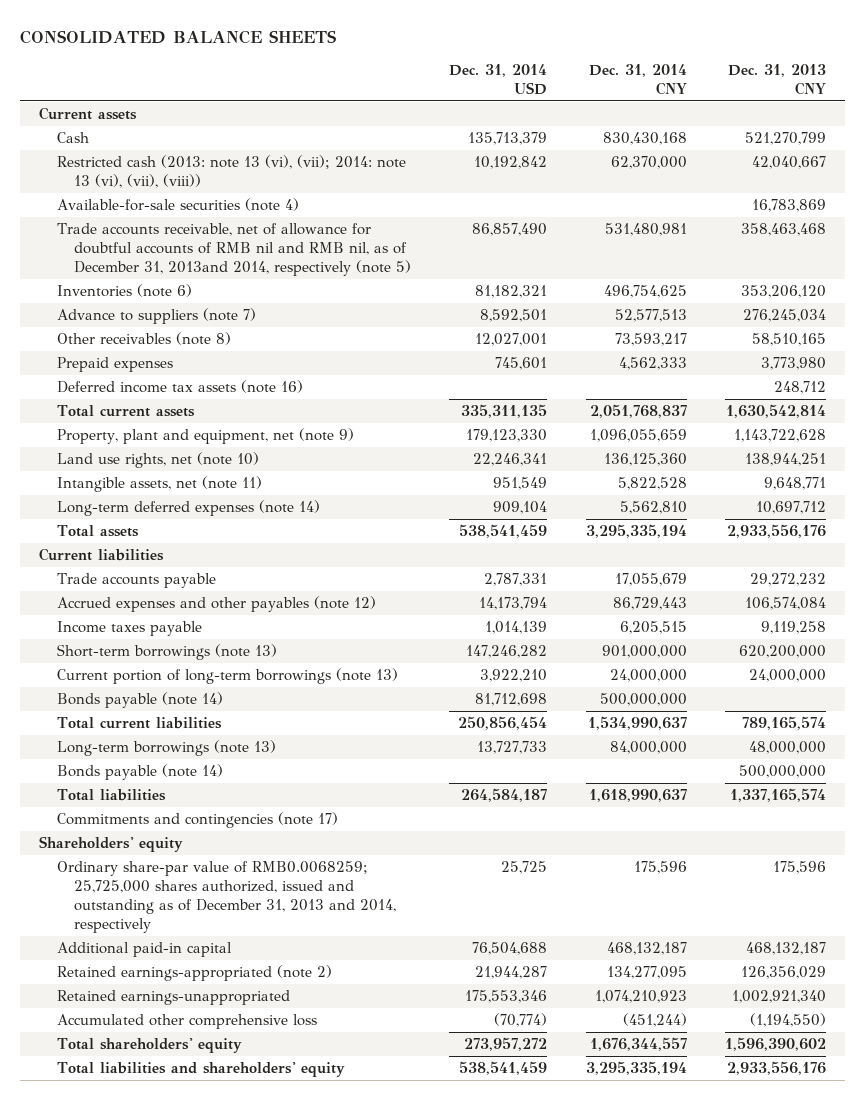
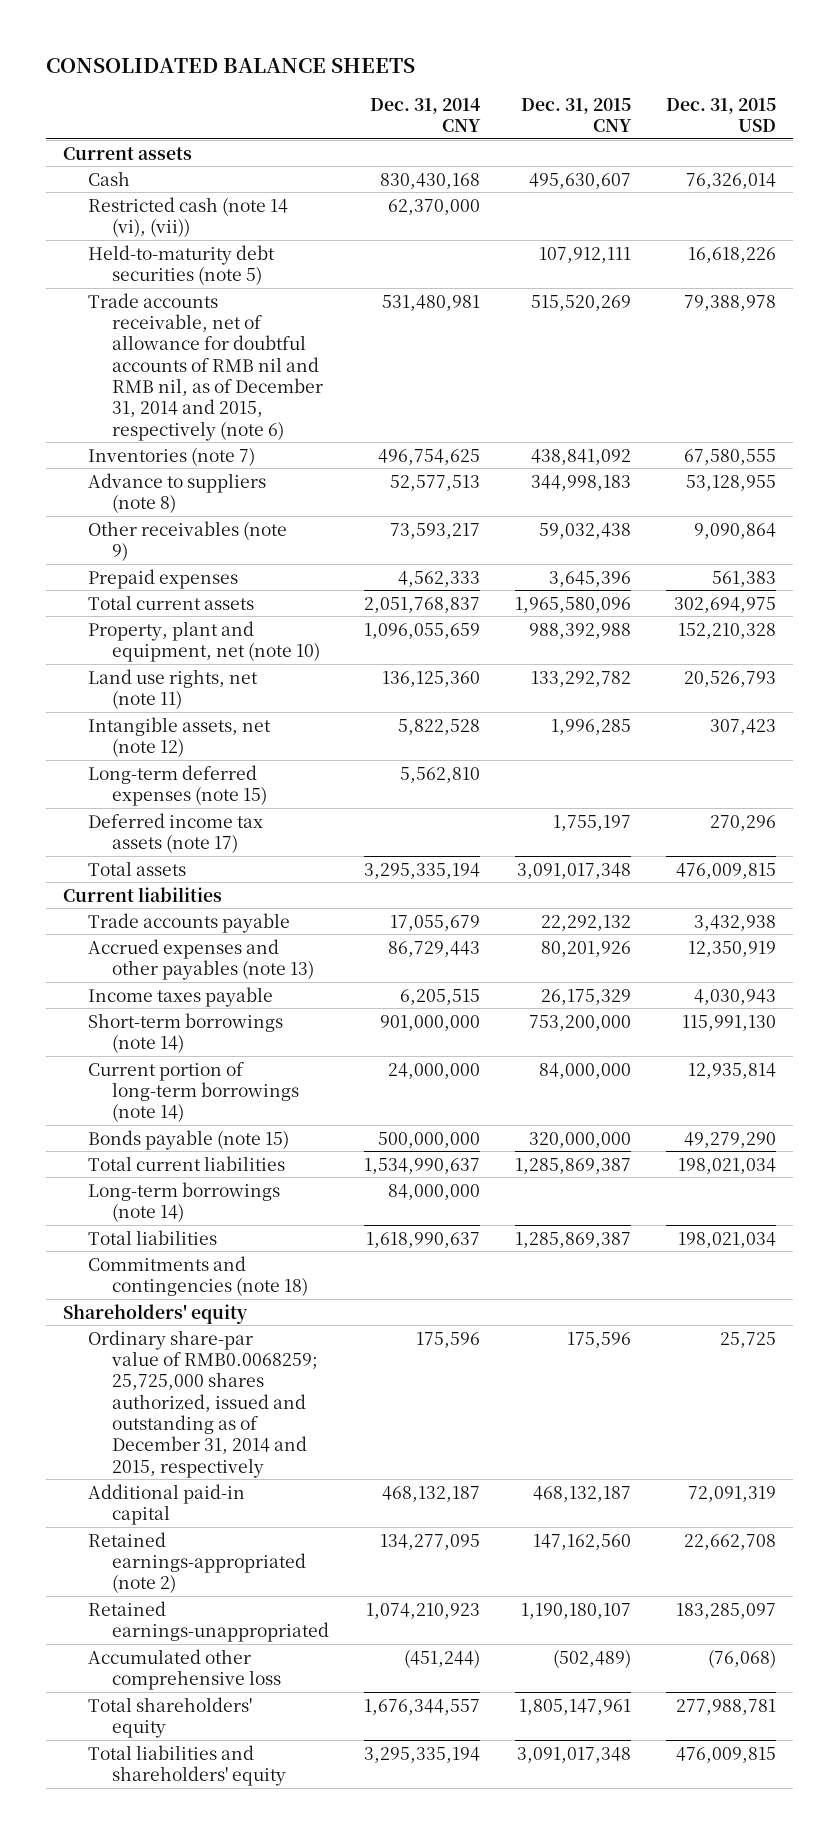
- | Dec. 31, 2014 USD | Dec. 31, 2014 CNY | Dec. 31, 2013 CNY
+ | Dec. 31, 2014 CNY | Dec. 31, 2015 CNY | Dec. 31, 2015 USD
- Restricted cash (2013: note 13 (vi), (vii); 2014: note 13 (vi), (vii), (viii)) | 10,192,842 | 62,370,000 | 42,040,667
- Available-for-sale securities (note 4) | | | 16,783,869
- Trade accounts receivable, net of allowance for doubtful accounts of RMB nil and RMB nil, as of December 31, 2013and 2014, respectively (note 5) | 86,857,490 | 531,480,981 | 358,463,468
- Inventories (note 6) | 81,182,321 | 496,754,625 | 353,206,120
- Advance to suppliers (note 7) | 8,592,501 | 52,577,513 | 276,245,034
- Other receivables (note 8) | 12,027,001 | 73,593,217 | 58,510,165
+ Restricted cash (note 14 (vi), (vii)) | 62,370,000 | |
+ Held-to-maturity debt securities (note 5) | | 107,912,111 | 16,618,226
+ Trade accounts receivable, net of allowance for doubtful accounts of RMB nil and RMB nil, as of December 31, 2014 and 2015, respectively (note 6) | 531,480,981 | 515,520,269 | 79,388,978
+ Inventories (note 7) | 496,754,625 | 438,841,092 | 67,580,555
+ Advance to suppliers (note 8) | 52,577,513 | 344,998,183 | 53,128,955
+ Other receivables (note 9) | 73,593,217 | 59,032,438 | 9,090,864
- Deferred income tax assets (note 16) | | | 248,712
- Property, plant and equipment, net (note 9) | 179,123,330 | 1,096,055,659 | 1,143,722,628
- Land use rights, net (note 10) | 22,246,341 | 136,125,360 | 138,944,251
- Intangible assets, net (note 11) | 951,549 | 5,822,528 | 9,648,771
- Long-term deferred expenses (note 14) | 909,104 | 5,562,810 | 10,697,712
+ Property, plant and equipment, net (note 10) | 1,096,055,659 | 988,392,988 | 152,210,328
+ Land use rights, net (note 11) | 136,125,360 | 133,292,782 | 20,526,793
+ Intangible assets, net (note 12) | 5,822,528 | 1,996,285 | 307,423
+ Long-term deferred expenses (note 15) | 5,562,810 | |
+ Deferred income tax assets (note 17) | | 1,755,197 | 270,296
- Accrued expenses and other payables (note 12) | 14,173,794 | 86,729,443 | 106,574,084
+ Accrued expenses and other payables (note 13) | 86,729,443 | 80,201,926 | 12,350,919
- Short-term borrowings (note 13) | 147,246,282 | 901,000,000 | 620,200,000
- Current portion of long-term borrowings (note 13) | 3,922,210 | 24,000,000 | 24,000,000
- Bonds payable (note 14) | 81,712,698 | 500,000,000 |
+ Short-term borrowings (note 14) | 901,000,000 | 753,200,000 | 115,991,130
+ Current portion of long-term borrowings (note 14) | 24,000,000 | 84,000,000 | 12,935,814
+ Bonds payable (note 15) | 500,000,000 | 320,000,000 | 49,279,290
- Long-term borrowings (note 13) | 13,727,733 | 84,000,000 | 48,000,000
- Bonds payable (note 14) | | | 500,000,000
+ Long-term borrowings (note 14) | 84,000,000 | |
- Commitments and contingencies (note 17)
+ Commitments and contingencies (note 18)
- Ordinary share-par value of RMB0.0068259; 25,725,000 shares authorized, issued and outstanding as of December 31, 2013 and 2014, respectively | 25,725 | 175,596 | 175,596
+ Ordinary share-par value of RMB0.0068259; 25,725,000 shares authorized, issued and outstanding as of December 31, 2014 and 2015, respectively | 175,596 | 175,596 | 25,725

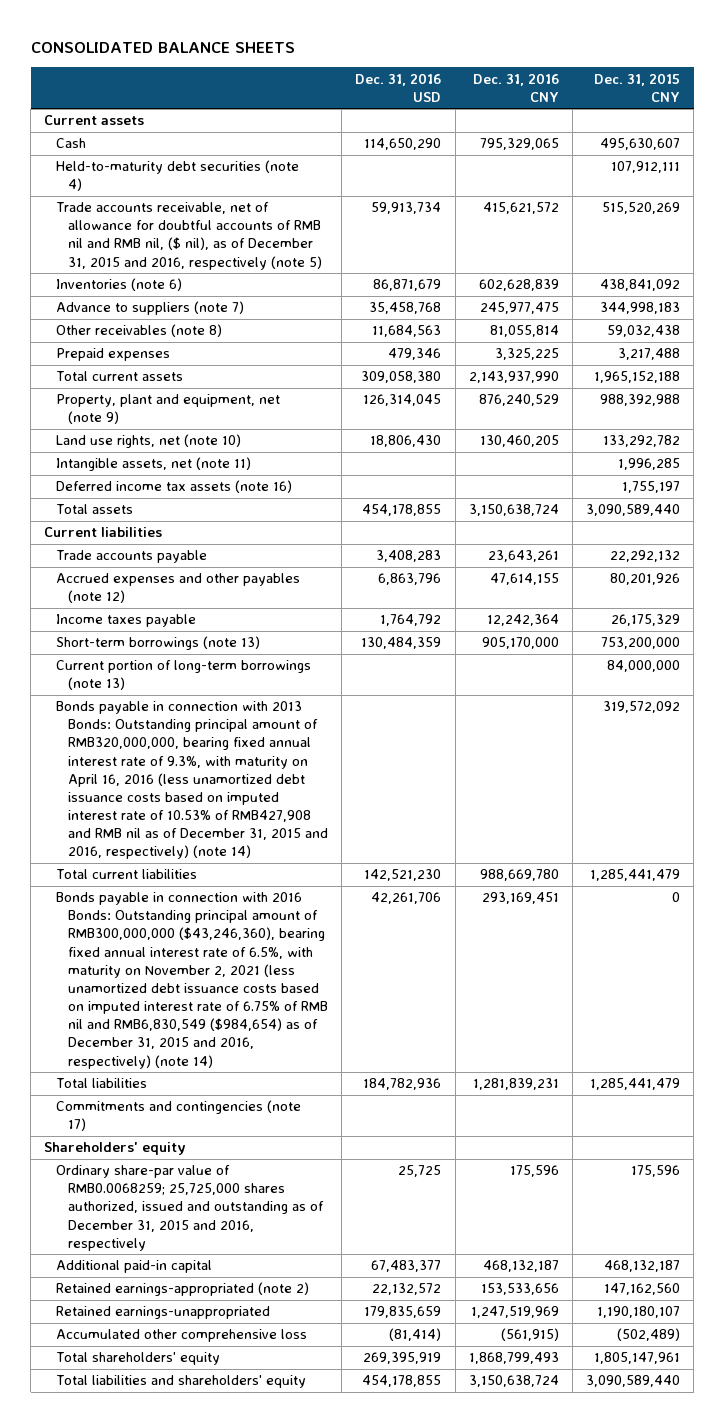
- | Dec. 31, 2014 CNY | Dec. 31, 2015 CNY | Dec. 31, 2015 USD
+ | Dec. 31, 2016 USD | Dec. 31, 2016 CNY | Dec. 31, 2015 CNY
- Restricted cash (note 14 (vi), (vii)) | 62,370,000 | |
- Held-to-maturity debt securities (note 5) | | 107,912,111 | 16,618,226
- Trade accounts receivable, net of allowance for doubtful accounts of RMB nil and RMB nil, as of December 31, 2014 and 2015, respectively (note 6) | 531,480,981 | 515,520,269 | 79,388,978
- Inventories (note 7) | 496,754,625 | 438,841,092 | 67,580,555
- Advance to suppliers (note 8) | 52,577,513 | 344,998,183 | 53,128,955
- Other receivables (note 9) | 73,593,217 | 59,032,438 | 9,090,864
- Prepaid expenses | 4,562,333 | 3,645,396 | 561,383
- Total current assets | 2,051,768,837 | 1,965,580,096 | 302,694,975
- Property, plant and equipment, net (note 10) | 1,096,055,659 | 988,392,988 | 152,210,328
- Land use rights, net (note 11) | 136,125,360 | 133,292,782 | 20,526,793
- Intangible assets, net (note 12) | 5,822,528 | 1,996,285 | 307,423
- Long-term deferred expenses (note 15) | 5,562,810 | |
- Deferred income tax assets (note 17) | | 1,755,197 | 270,296
- Total assets | 3,295,335,194 | 3,091,017,348 | 476,009,815
+ Held-to-maturity debt securities (note 4) | | | 107,912,111
+ Trade accounts receivable, net of allowance for doubtful accounts of RMB nil and RMB nil, ($ nil), as of December 31, 2015 and 2016, respectively (note 5) | 59,913,734 | 415,621,572 | 515,520,269
+ Inventories (note 6) | 86,871,679 | 602,628,839 | 438,841,092
+ Advance to suppliers (note 7) | 35,458,768 | 245,977,475 | 344,998,183
+ Other receivables (note 8) | 11,684,563 | 81,055,814 | 59,032,438
+ Prepaid expenses | 479,346 | 3,325,225 | 3,217,488
+ Total current assets | 309,058,380 | 2,143,937,990 | 1,965,152,188
+ Property, plant and equipment, net (note 9) | 126,314,045 | 876,240,529 | 988,392,988
+ Land use rights, net (note 10) | 18,806,430 | 130,460,205 | 133,292,782
+ Intangible assets, net (note 11) | | | 1,996,285
+ Deferred income tax assets (note 16) | | | 1,755,197
+ Total assets | 454,178,855 | 3,150,638,724 | 3,090,589,440
- Accrued expenses and other payables (note 13) | 86,729,443 | 80,201,926 | 12,350,919
+ Accrued expenses and other payables (note 12) | 6,863,796 | 47,614,155 | 80,201,926
- Short-term borrowings (note 14) | 901,000,000 | 753,200,000 | 115,991,130
- Current portion of long-term borrowings (note 14) | 24,000,000 | 84,000,000 | 12,935,814
- Bonds payable (note 15) | 500,000,000 | 320,000,000 | 49,279,290
- Total current liabilities | 1,534,990,637 | 1,285,869,387 | 198,021,034
- Long-term borrowings (note 14) | 84,000,000 | |
- Total liabilities | 1,618,990,637 | 1,285,869,387 | 198,021,034
- Commitments and contingencies (note 18)
+ Short-term borrowings (note 13) | 130,484,359 | 905,170,000 | 753,200,000
+ Current portion of long-term borrowings (note 13) | | | 84,000,000
+ Bonds payable in connection with 2013 Bonds: Outstanding principal amount of RMB320,000,000, bearing fixed annual interest rate of 9.3%, with maturity on April 16, 2016 (less unamortized debt issuance costs based on imputed interest rate of 10.53% of RMB427,908 and RMB nil as of December 31, 2015 and 2016, respectively) (note 14) | | | 319,572,092
+ Total current liabilities | 142,521,230 | 988,669,780 | 1,285,441,479
+ Bonds payable in connection with 2016 Bonds: Outstanding principal amount of RMB300,000,000 ($43,246,360), bearing fixed annual interest rate of 6.5%, with maturity on November 2, 2021 (less unamortized debt issuance costs based on imputed interest rate of 6.75% of RMB nil and RMB6,830,549 ($984,654) as of December 31, 2015 and 2016, respectively) (note 14) | 42,261,706 | 293,169,451 | 0
+ Total liabilities | 184,782,936 | 1,281,839,231 | 1,285,441,479
+ Commitments and contingencies (note 17)
- Ordinary share-par value of RMB0.0068259; 25,725,000 shares authorized, issued and outstanding as of December 31, 2014 and 2015, respectively | 175,596 | 175,596 | 25,725
+ Ordinary share-par value of RMB0.0068259; 25,725,000 shares authorized, issued and outstanding as of December 31, 2015 and 2016, respectively | 25,725 | 175,596 | 175,596
- Total liabilities and shareholders' equity | 3,295,335,194 | 3,091,017,348 | 476,009,815
+ Total liabilities and shareholders' equity | 454,178,855 | 3,150,638,724 | 3,090,589,440

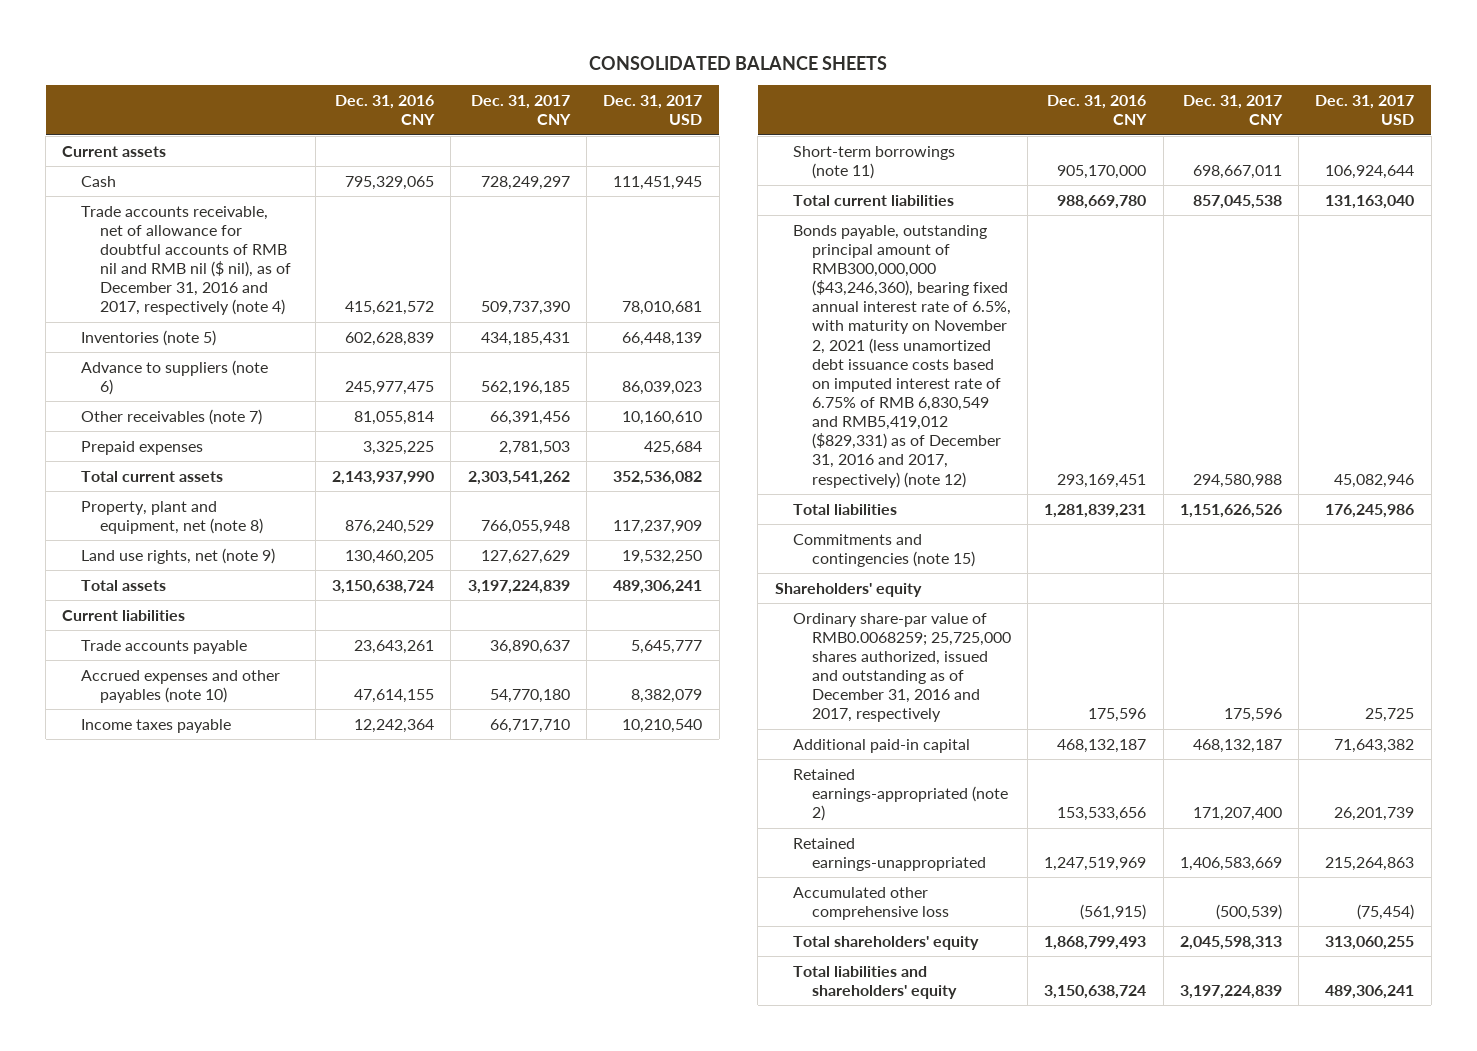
- | Dec. 31, 2016 USD | Dec. 31, 2016 CNY | Dec. 31, 2015 CNY
+ | Dec. 31, 2016 CNY | Dec. 31, 2017 CNY | Dec. 31, 2017 USD
- Held-to-maturity debt securities (note 4) | | | 107,912,111
- Trade accounts receivable, net of allowance for doubtful accounts of RMB nil and RMB nil, ($ nil), as of December 31, 2015 and 2016, respectively (note 5) | 59,913,734 | 415,621,572 | 515,520,269
- Inventories (note 6) | 86,871,679 | 602,628,839 | 438,841,092
- Advance to suppliers (note 7) | 35,458,768 | 245,977,475 | 344,998,183
- Other receivables (note 8) | 11,684,563 | 81,055,814 | 59,032,438
+ Trade accounts receivable, net of allowance for doubtful accounts of RMB nil and RMB nil ($ nil), as of December 31, 2016 and 2017, respectively (note 4) | 415,621,572 | 509,737,390 | 78,010,681
+ Inventories (note 5) | 602,628,839 | 434,185,431 | 66,448,139
+ Advance to suppliers (note 6) | 245,977,475 | 562,196,185 | 86,039,023
+ Other receivables (note 7) | 81,055,814 | 66,391,456 | 10,160,610
- Property, plant and equipment, net (note 9) | 126,314,045 | 876,240,529 | 988,392,988
- Land use rights, net (note 10) | 18,806,430 | 130,460,205 | 133,292,782
- Intangible assets, net (note 11) | | | 1,996,285
- Deferred income tax assets (note 16) | | | 1,755,197
+ Property, plant and equipment, net (note 8) | 876,240,529 | 766,055,948 | 117,237,909
+ Land use rights, net (note 9) | 130,460,205 | 127,627,629 | 19,532,250
- Accrued expenses and other payables (note 12) | 6,863,796 | 47,614,155 | 80,201,926
+ Accrued expenses and other payables (note 10) | 47,614,155 | 54,770,180 | 8,382,079
- Short-term borrowings (note 13) | 130,484,359 | 905,170,000 | 753,200,000
- Current portion of long-term borrowings (note 13) | | | 84,000,000
- Bonds payable in connection with 2013 Bonds: Outstanding principal amount of RMB320,000,000, bearing fixed annual interest rate of 9.3%, with maturity on April 16, 2016 (less unamortized debt issuance costs based on imputed interest rate of 10.53% of RMB427,908 and RMB nil as of December 31, 2015 and 2016, respectively) (note 14) | | | 319,572,092
+ Short-term borrowings (note 11) | 905,170,000 | 698,667,011 | 106,924,644
- Bonds payable in connection with 2016 Bonds: Outstanding principal amount of RMB300,000,000 ($43,246,360), bearing fixed annual interest rate of 6.5%, with maturity on November 2, 2021 (less unamortized debt issuance costs based on imputed interest rate of 6.75% of RMB nil and RMB6,830,549 ($984,654) as of December 31, 2015 and 2016, respectively) (note 14) | 42,261,706 | 293,169,451 | 0
+ Bonds payable, outstanding principal amount of RMB300,000,000 ($43,246,360), bearing fixed annual interest rate of 6.5%, with maturity on November 2, 2021 (less unamortized debt issuance costs based on imputed interest rate of 6.75% of RMB 6,830,549 and RMB5,419,012 ($829,331) as of December 31, 2016 and 2017, respectively) (note 12) | 293,169,451 | 294,580,988 | 45,082,946
- Commitments and contingencies (note 17)
+ Commitments and contingencies (note 15)
- Ordinary share-par value of RMB0.0068259; 25,725,000 shares authorized, issued and outstanding as of December 31, 2015 and 2016, respectively | 25,725 | 175,596 | 175,596
+ Ordinary share-par value of RMB0.0068259; 25,725,000 shares authorized, issued and outstanding as of December 31, 2016 and 2017, respectively | 175,596 | 175,596 | 25,725

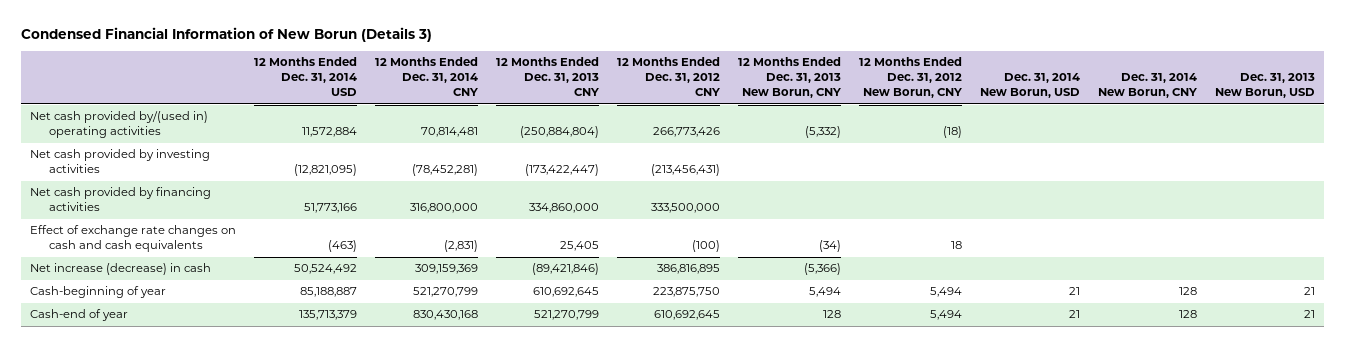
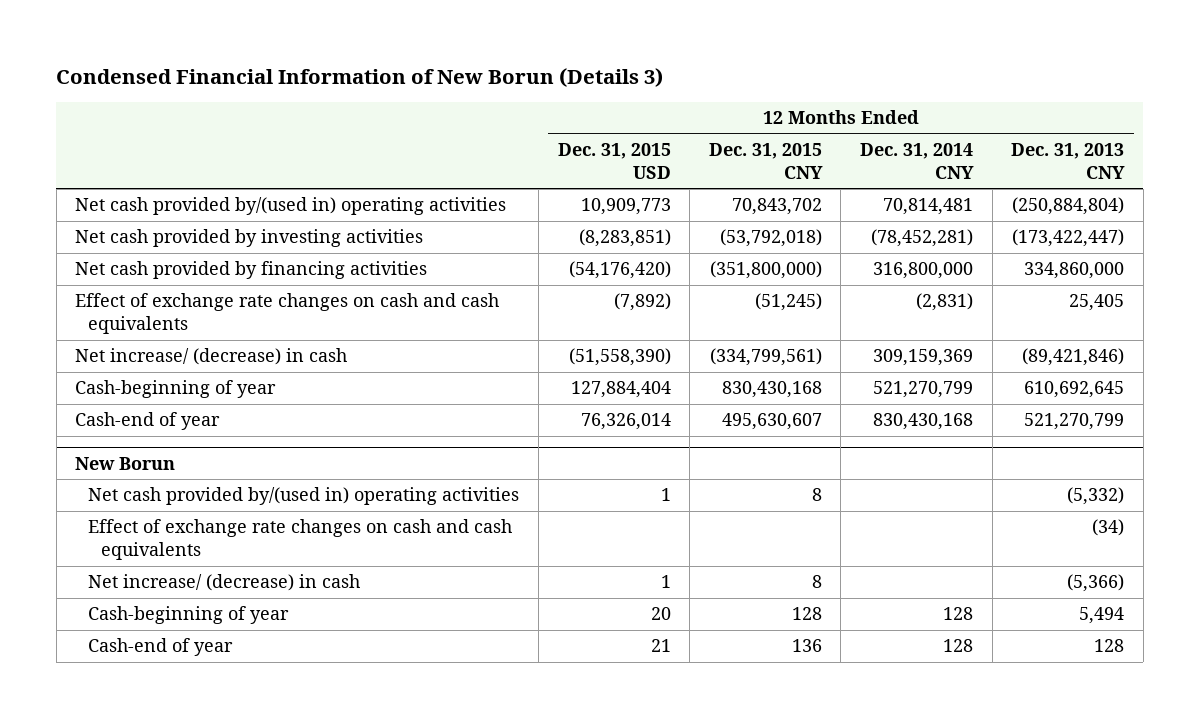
- | 12 Months Ended Dec. 31, 2014 USD | 12 Months Ended Dec. 31, 2014 CNY | 12 Months Ended Dec. 31, 2013 CNY | 12 Months Ended Dec. 31, 2012 CNY | 12 Months Ended Dec. 31, 2013 New Borun, CNY | 12 Months Ended Dec. 31, 2012 New Borun, CNY | Dec. 31, 2014 New Borun, USD | Dec. 31, 2014 New Borun, CNY | Dec. 31, 2013 New Borun, USD
+ | 12 Months Ended Dec. 31, 2015 USD | 12 Months Ended Dec. 31, 2015 CNY | 12 Months Ended Dec. 31, 2014 CNY | 12 Months Ended Dec. 31, 2013 CNY
- Net increase (decrease) in cash | 50,524,492 | 309,159,369 | (89,421,846) | 386,816,895 | (5,366) | | | |
+ Net increase/ (decrease) in cash | (51,558,390) | (334,799,561) | 309,159,369 | (89,421,846)
+ New Borun
+ Net cash provided by/(used in) operating activities | 1 | 8 | | (5,332)
+ Effect of exchange rate changes on cash and cash equivalents | | | | (34)
+ Net increase/ (decrease) in cash | 1 | 8 | | (5,366)
+ Cash-beginning of year | 20 | 128 | 128 | 5,494
+ Cash-end of year | 21 | 136 | 128 | 128

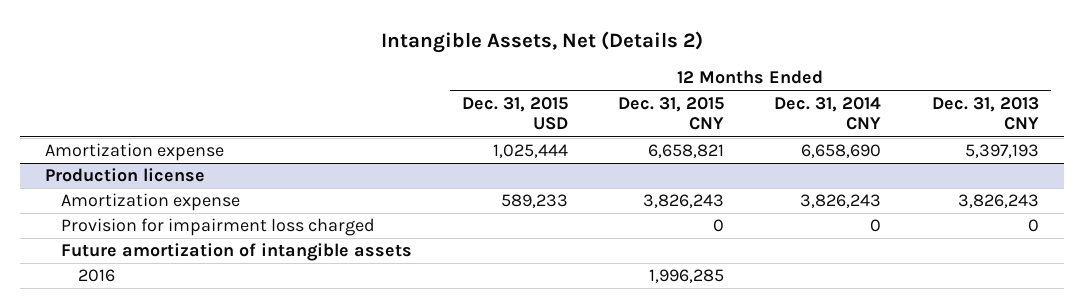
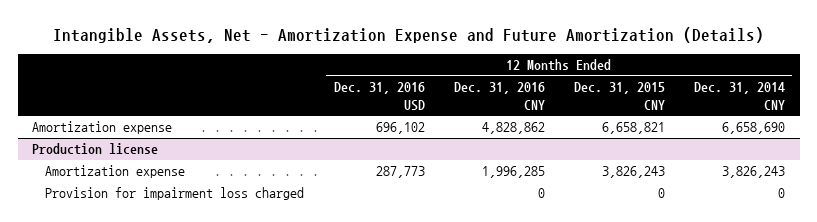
- Intangible Assets, Net (Details 2)
+ Intangible Assets, Net - Amortization Expense and Future Amortization (Details)
- | 12 Months Ended Dec. 31, 2015 USD | 12 Months Ended Dec. 31, 2015 CNY | 12 Months Ended Dec. 31, 2014 CNY | 12 Months Ended Dec. 31, 2013 CNY
+ | 12 Months Ended Dec. 31, 2016 USD | 12 Months Ended Dec. 31, 2016 CNY | 12 Months Ended Dec. 31, 2015 CNY | 12 Months Ended Dec. 31, 2014 CNY
@ Production license
- Future amortization of intangible assets
- 2016 | | 1,996,285 | |

